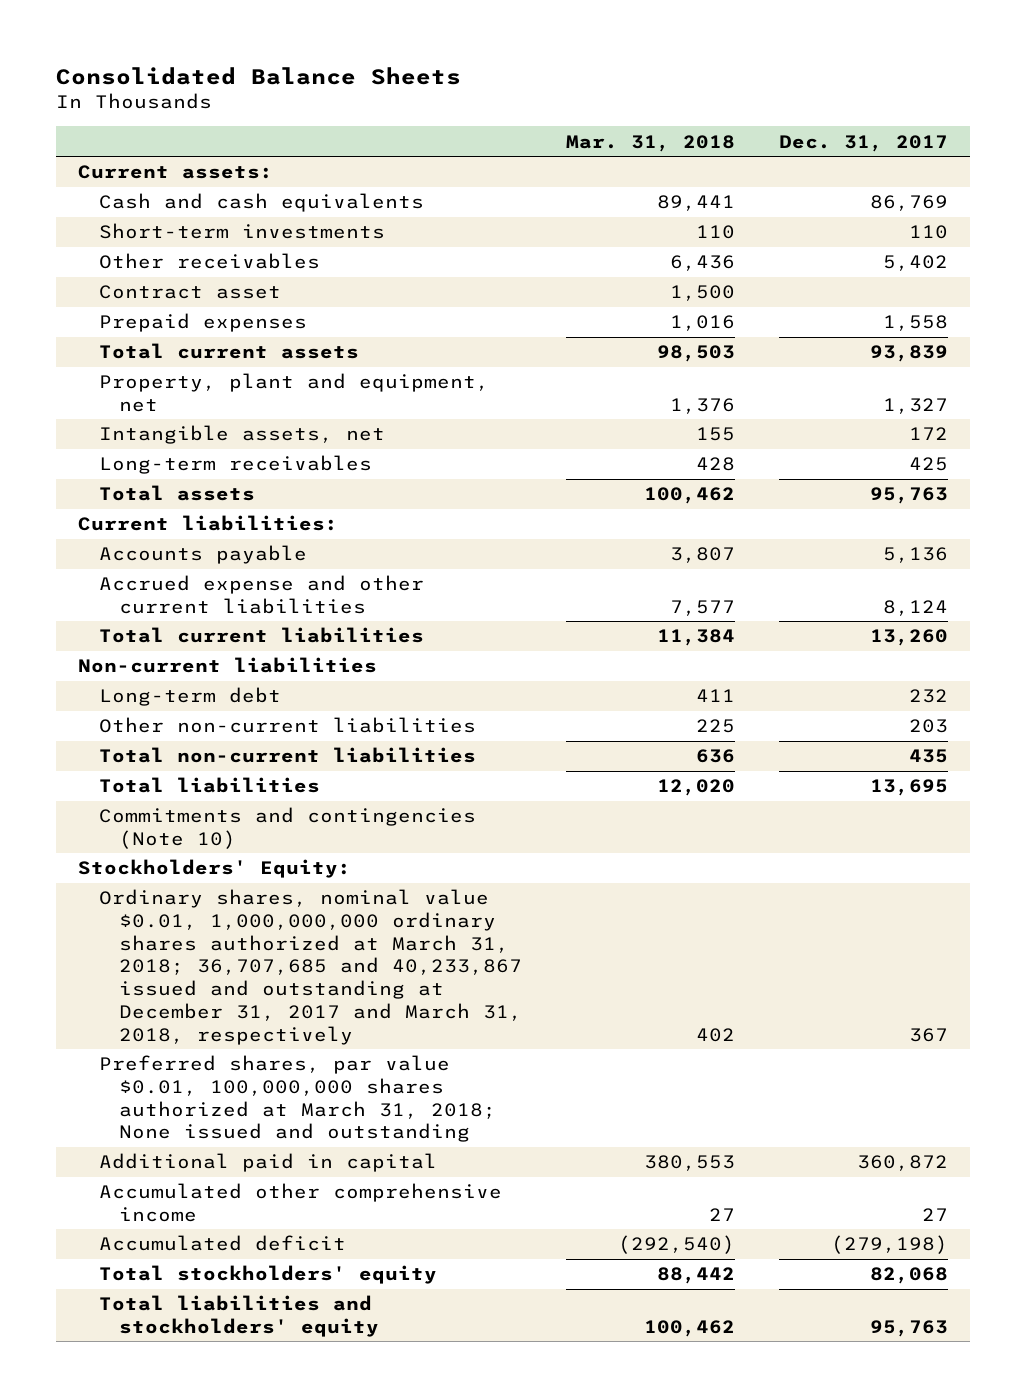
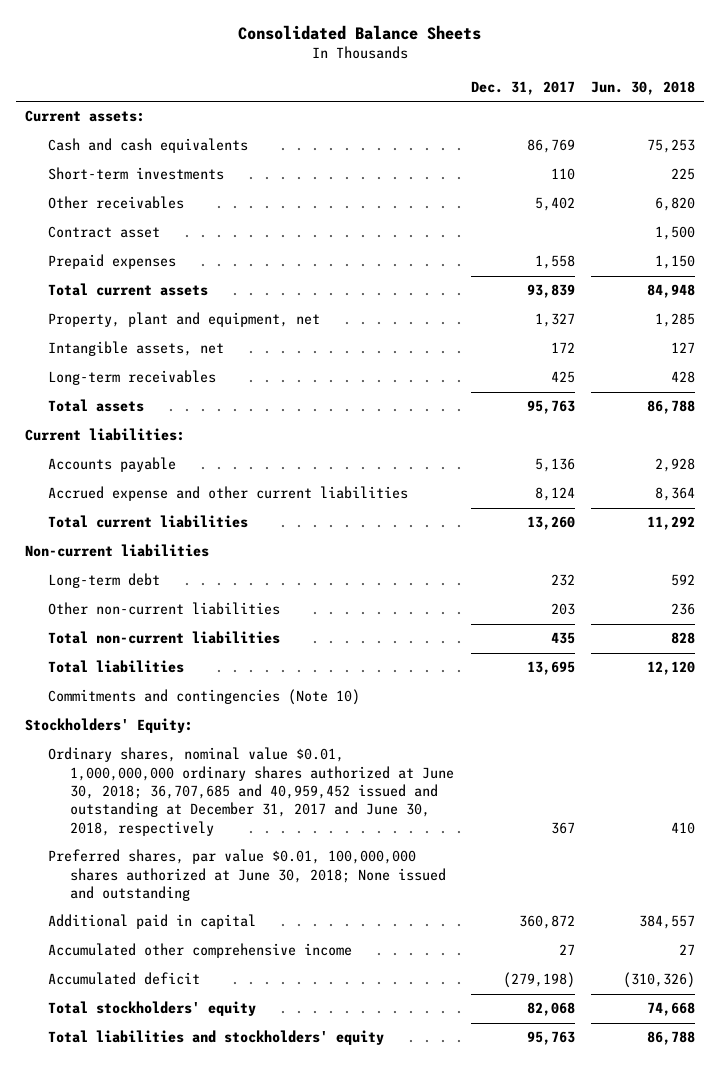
- | Mar. 31, 2018 | Dec. 31, 2017
+ | Dec. 31, 2017 | Jun. 30, 2018
- Ordinary shares, nominal value $0.01, 1,000,000,000 ordinary shares authorized at March 31, 2018; 36,707,685 and 40,233,867 issued and outstanding at December 31, 2017 and March 31, 2018, respectively | 402 | 367
- Preferred shares, par value $0.01, 100,000,000 shares authorized at March 31, 2018; None issued and outstanding
+ Ordinary shares, nominal value $0.01, 1,000,000,000 ordinary shares authorized at June 30, 2018; 36,707,685 and 40,959,452 issued and outstanding at December 31, 2017 and June 30, 2018, respectively | 367 | 410
+ Preferred shares, par value $0.01, 100,000,000 shares authorized at June 30, 2018; None issued and outstanding

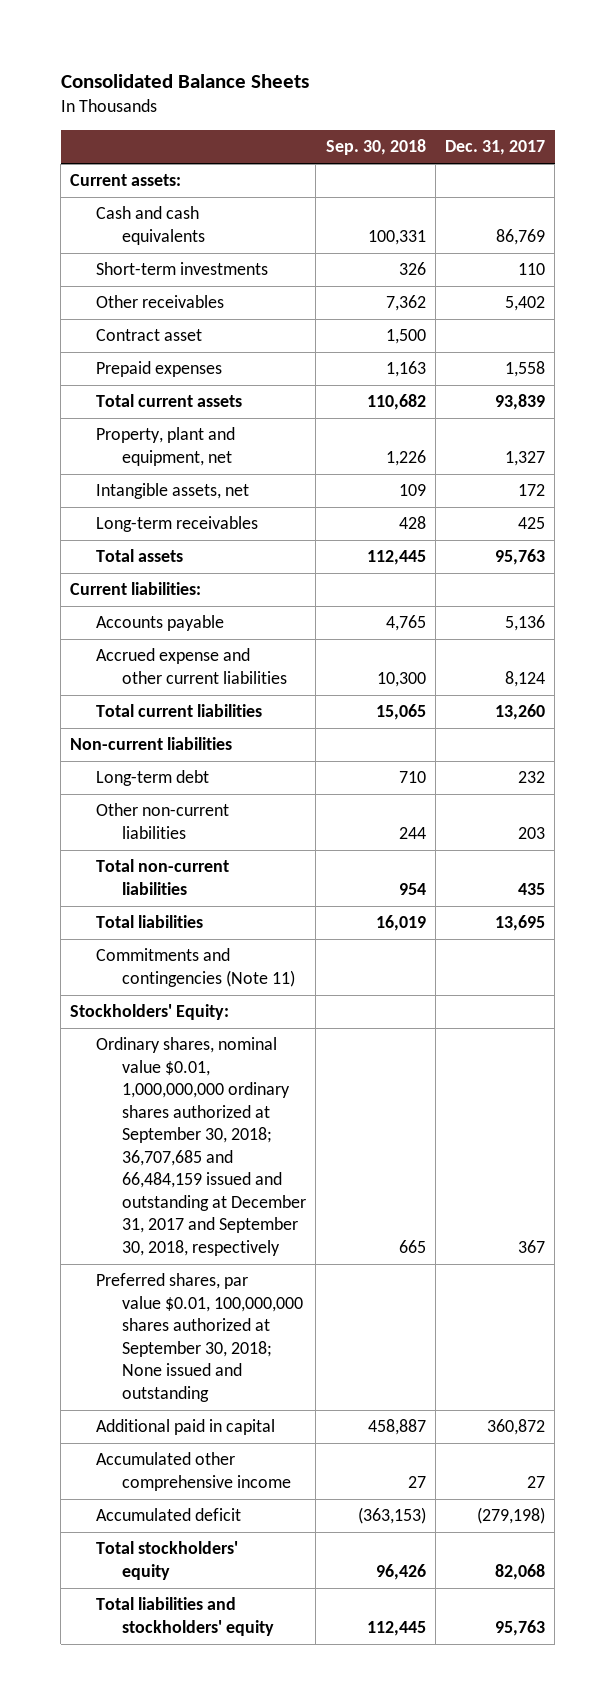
- | Dec. 31, 2017 | Jun. 30, 2018
+ | Sep. 30, 2018 | Dec. 31, 2017
- Commitments and contingencies (Note 10)
+ Commitments and contingencies (Note 11)
- Ordinary shares, nominal value $0.01, 1,000,000,000 ordinary shares authorized at June 30, 2018; 36,707,685 and 40,959,452 issued and outstanding at December 31, 2017 and June 30, 2018, respectively | 367 | 410
- Preferred shares, par value $0.01, 100,000,000 shares authorized at June 30, 2018; None issued and outstanding
+ Ordinary shares, nominal value $0.01, 1,000,000,000 ordinary shares authorized at September 30, 2018; 36,707,685 and 66,484,159 issued and outstanding at December 31, 2017 and September 30, 2018, respectively | 665 | 367
+ Preferred shares, par value $0.01, 100,000,000 shares authorized at September 30, 2018; None issued and outstanding

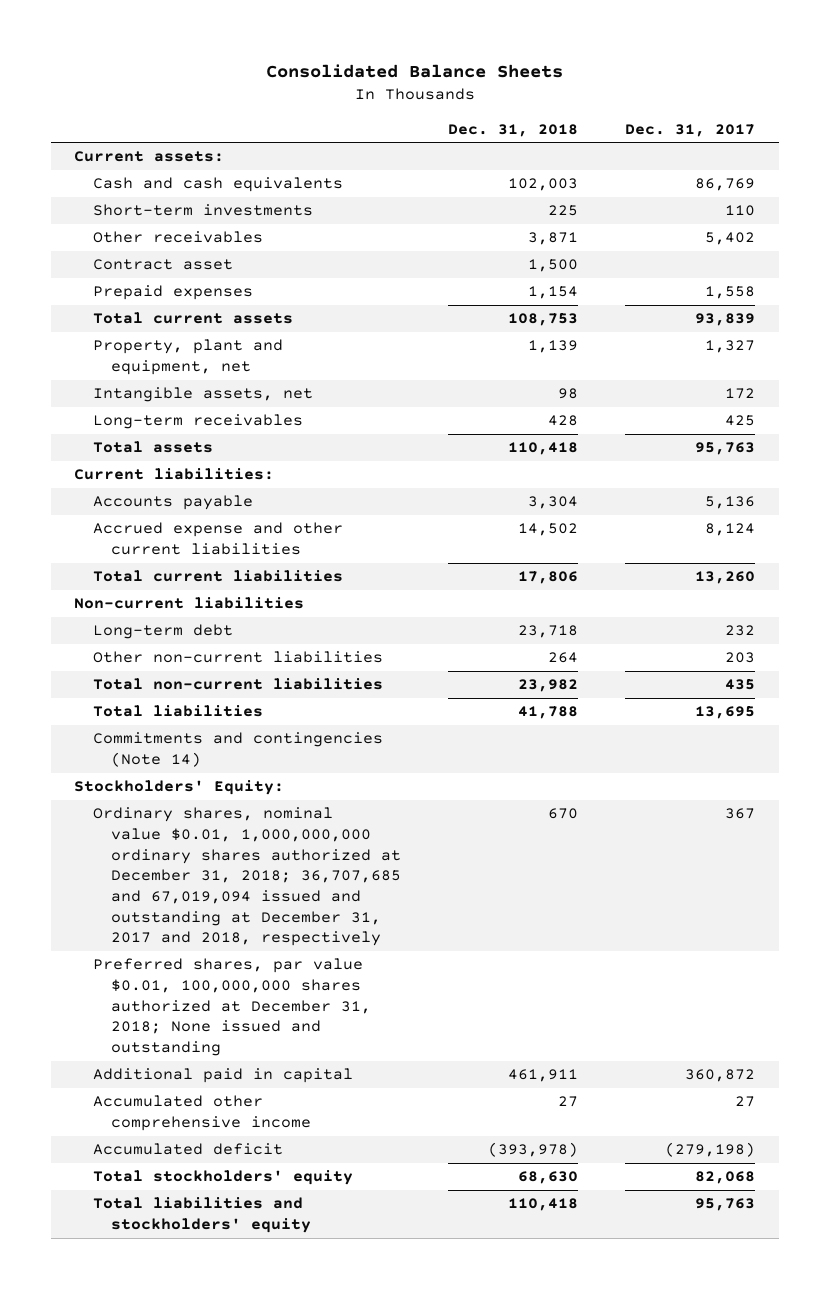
- | Sep. 30, 2018 | Dec. 31, 2017
+ | Dec. 31, 2018 | Dec. 31, 2017
- Commitments and contingencies (Note 11)
+ Commitments and contingencies (Note 14)
- Ordinary shares, nominal value $0.01, 1,000,000,000 ordinary shares authorized at September 30, 2018; 36,707,685 and 66,484,159 issued and outstanding at December 31, 2017 and September 30, 2018, respectively | 665 | 367
- Preferred shares, par value $0.01, 100,000,000 shares authorized at September 30, 2018; None issued and outstanding
+ Ordinary shares, nominal value $0.01, 1,000,000,000 ordinary shares authorized at December 31, 2018; 36,707,685 and 67,019,094 issued and outstanding at December 31, 2017 and 2018, respectively | 670 | 367
+ Preferred shares, par value $0.01, 100,000,000 shares authorized at December 31, 2018; None issued and outstanding

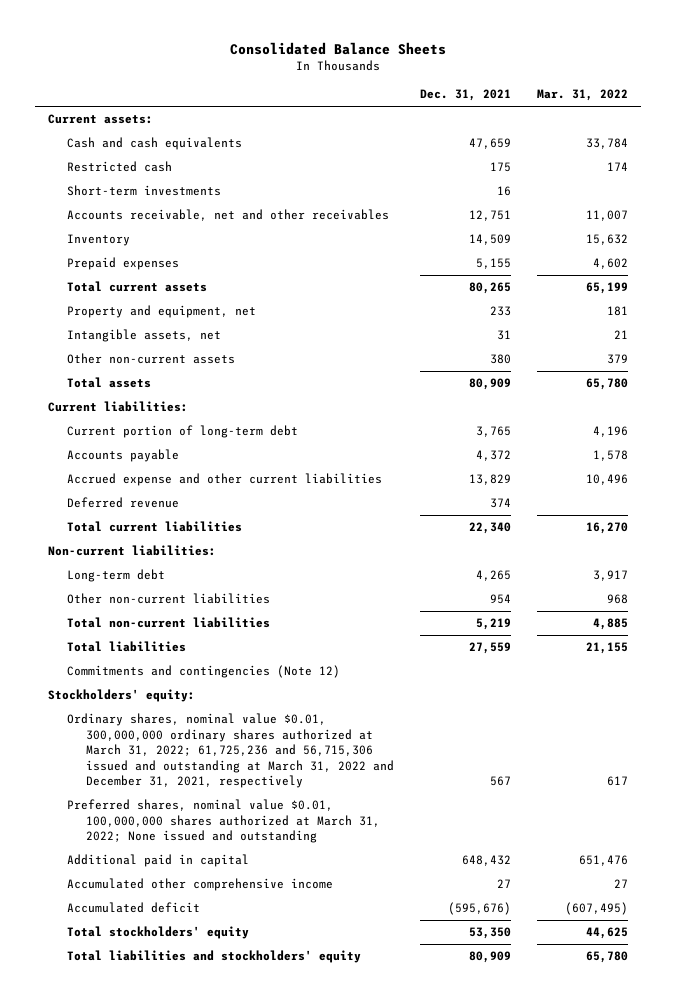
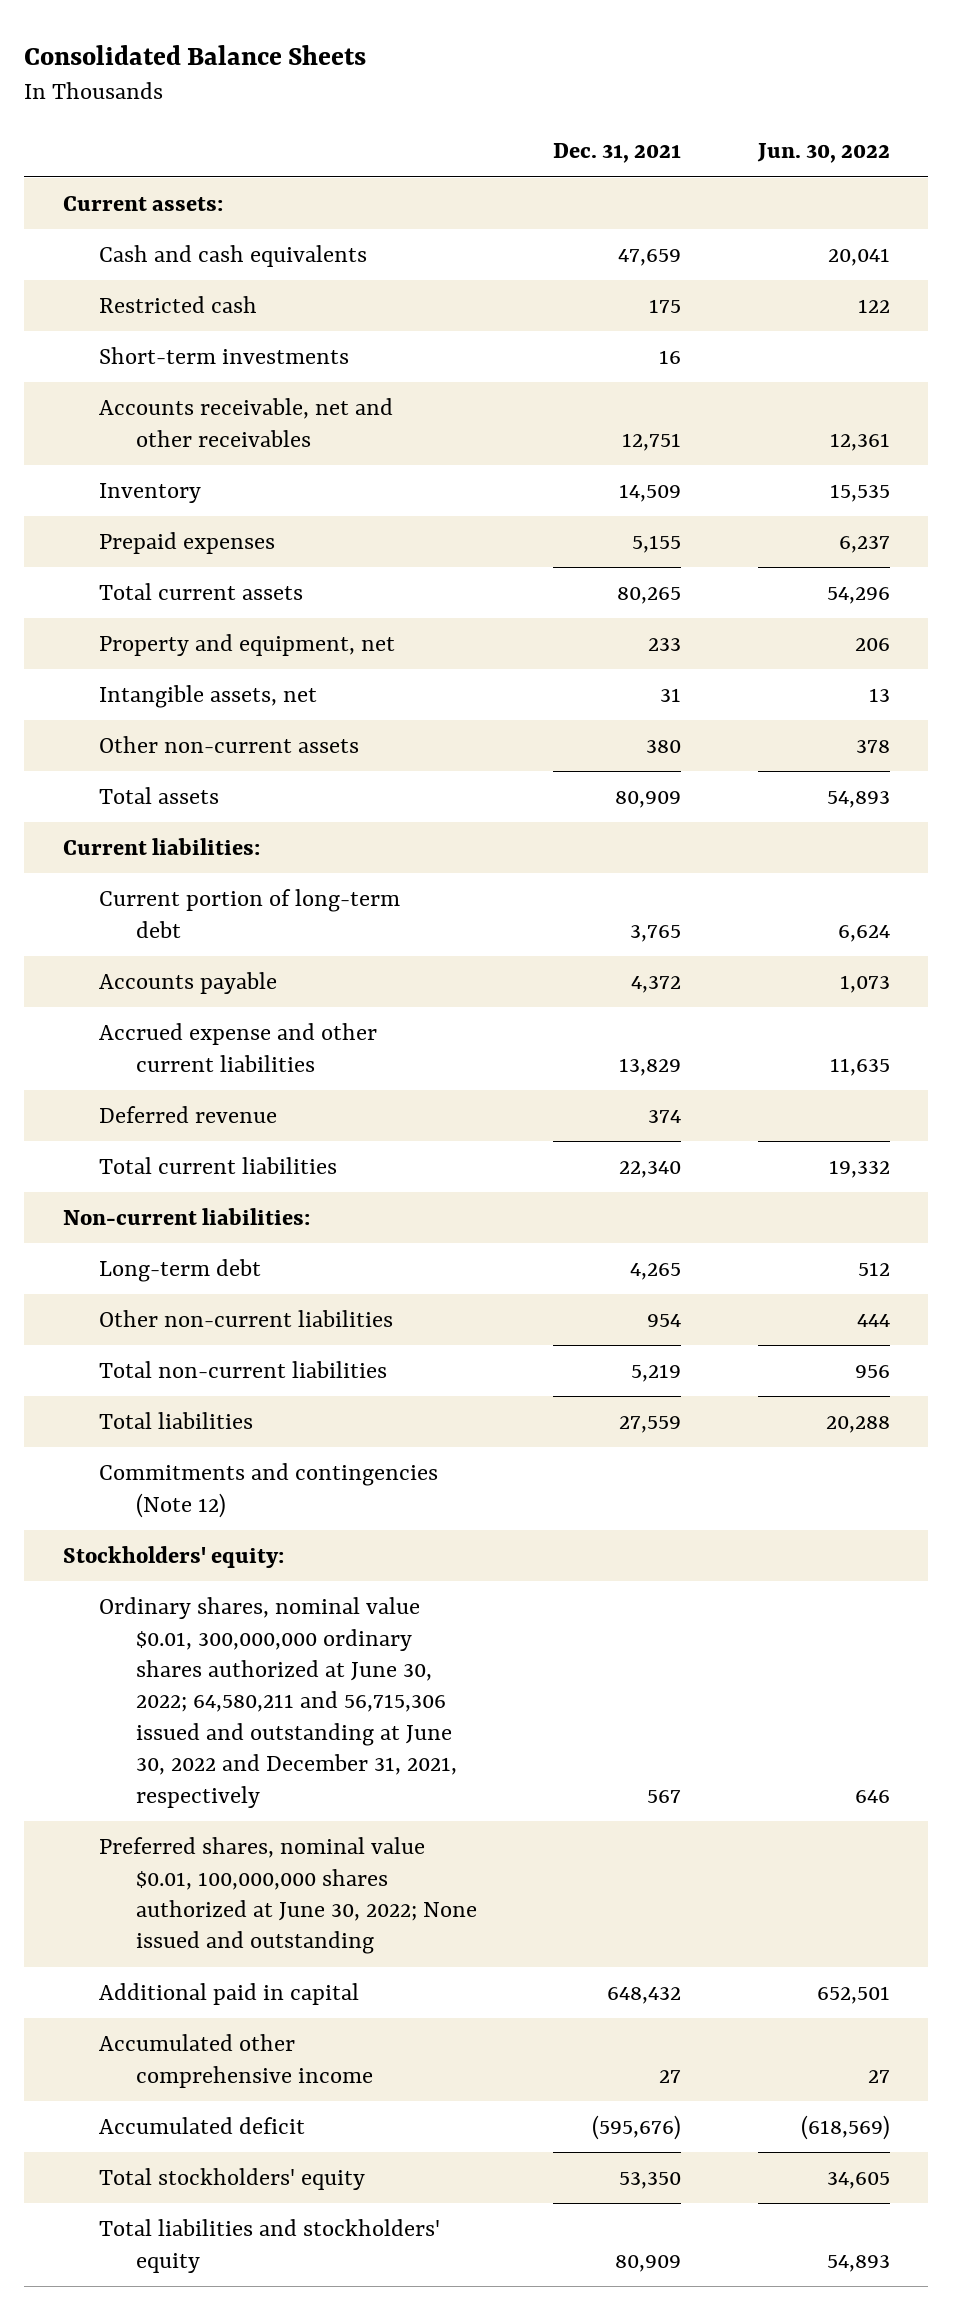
- | Dec. 31, 2021 | Mar. 31, 2022
+ | Dec. 31, 2021 | Jun. 30, 2022
- Ordinary shares, nominal value $0.01, 300,000,000 ordinary shares authorized at March 31, 2022; 61,725,236 and 56,715,306 issued and outstanding at March 31, 2022 and December 31, 2021, respectively | 567 | 617
- Preferred shares, nominal value $0.01, 100,000,000 shares authorized at March 31, 2022; None issued and outstanding
+ Ordinary shares, nominal value $0.01, 300,000,000 ordinary shares authorized at June 30, 2022; 64,580,211 and 56,715,306 issued and outstanding at June 30, 2022 and December 31, 2021, respectively | 567 | 646
+ Preferred shares, nominal value $0.01, 100,000,000 shares authorized at June 30, 2022; None issued and outstanding

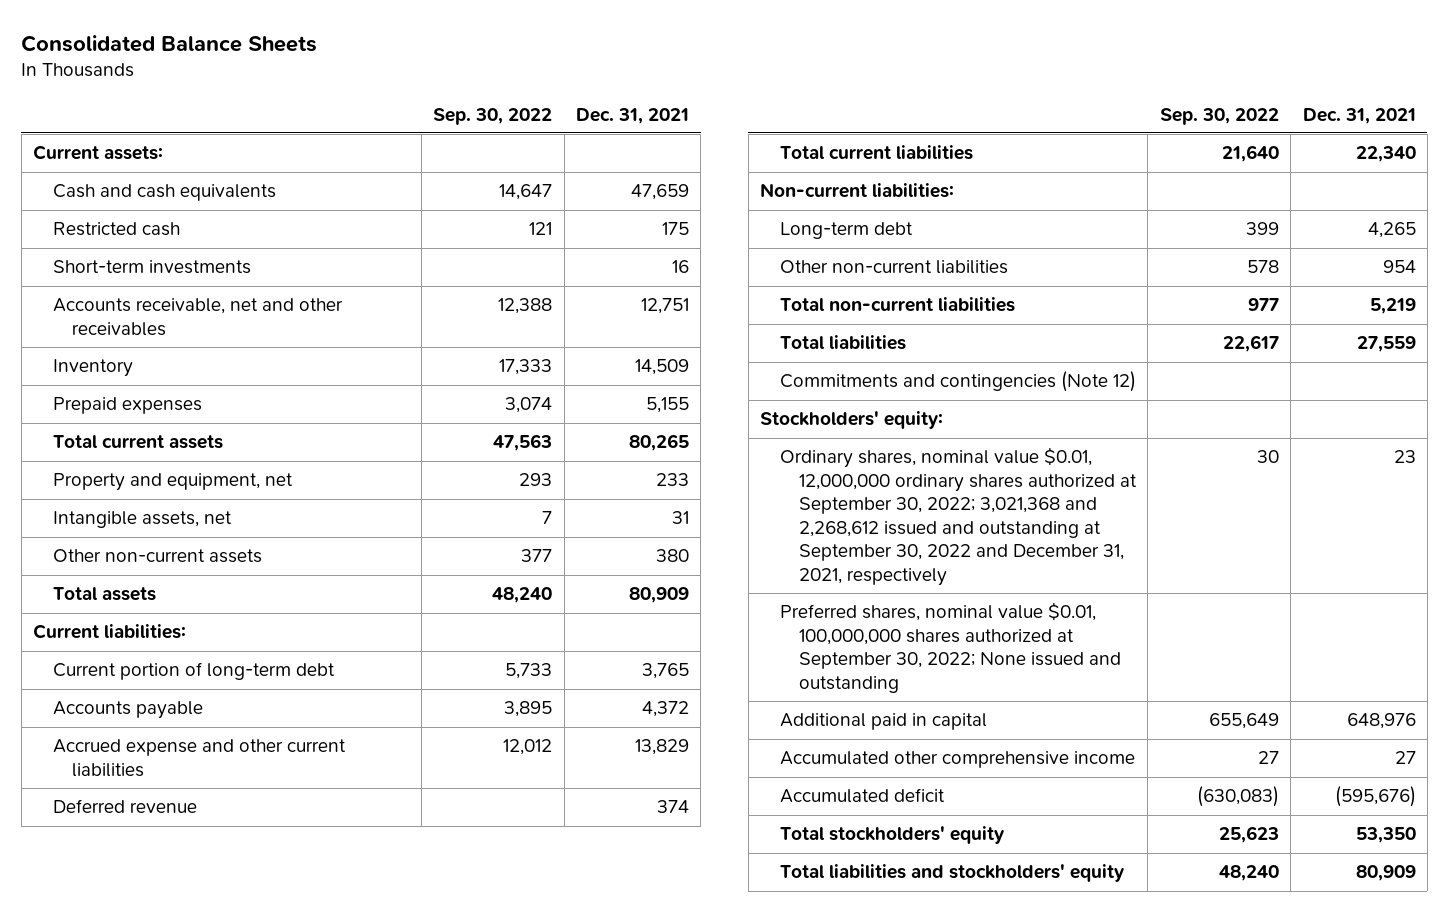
- | Dec. 31, 2021 | Jun. 30, 2022
+ | Sep. 30, 2022 | Dec. 31, 2021
- Ordinary shares, nominal value $0.01, 300,000,000 ordinary shares authorized at June 30, 2022; 64,580,211 and 56,715,306 issued and outstanding at June 30, 2022 and December 31, 2021, respectively | 567 | 646
- Preferred shares, nominal value $0.01, 100,000,000 shares authorized at June 30, 2022; None issued and outstanding
- Additional paid in capital | 648,432 | 652,501
+ Ordinary shares, nominal value $0.01, 12,000,000 ordinary shares authorized at September 30, 2022; 3,021,368 and 2,268,612 issued and outstanding at September 30, 2022 and December 31, 2021, respectively | 30 | 23
+ Preferred shares, nominal value $0.01, 100,000,000 shares authorized at September 30, 2022; None issued and outstanding
+ Additional paid in capital | 655,649 | 648,976

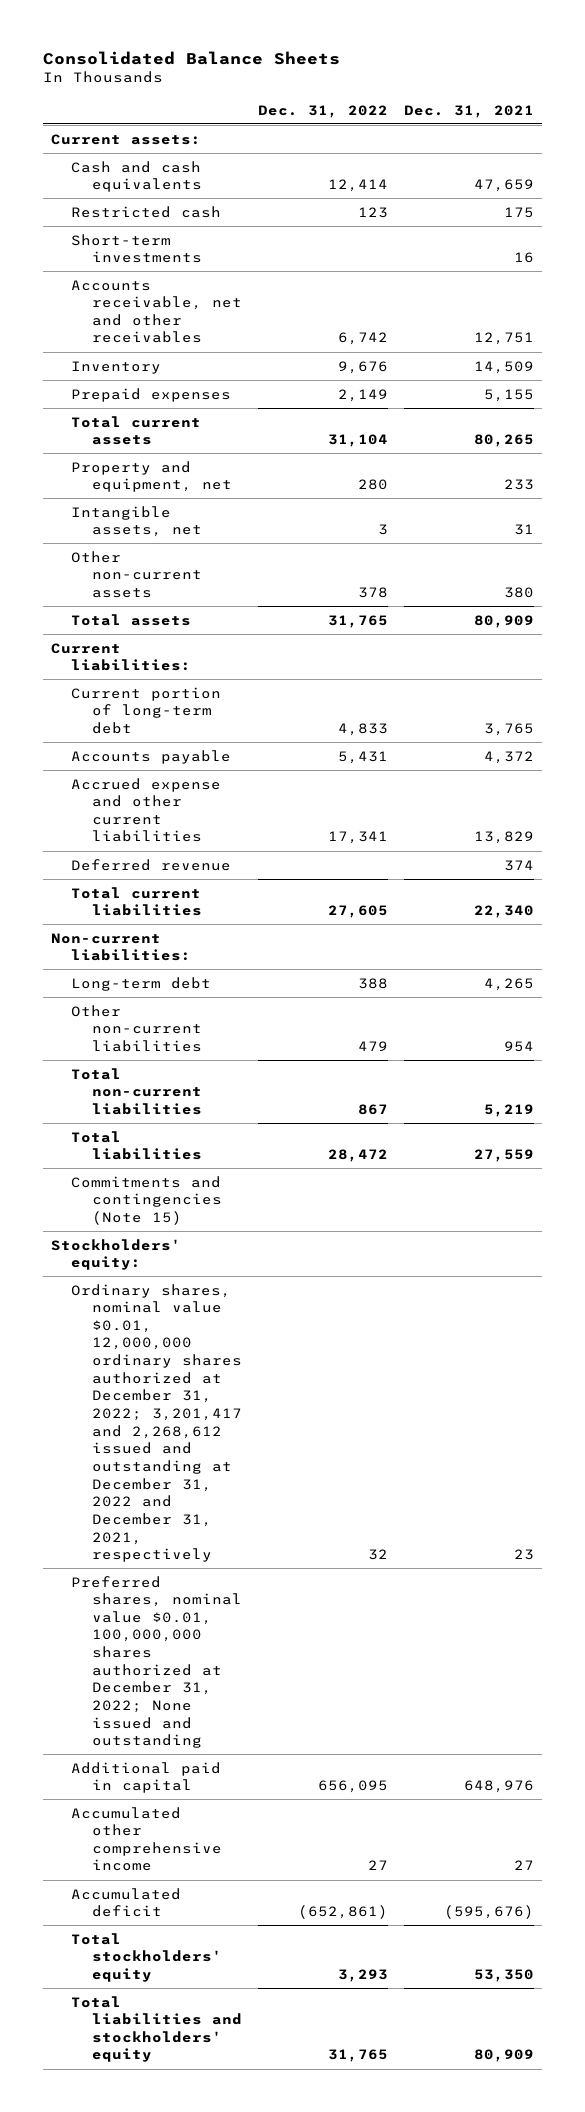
- | Sep. 30, 2022 | Dec. 31, 2021
+ | Dec. 31, 2022 | Dec. 31, 2021
- Commitments and contingencies (Note 12)
+ Commitments and contingencies (Note 15)
- Ordinary shares, nominal value $0.01, 12,000,000 ordinary shares authorized at September 30, 2022; 3,021,368 and 2,268,612 issued and outstanding at September 30, 2022 and December 31, 2021, respectively | 30 | 23
- Preferred shares, nominal value $0.01, 100,000,000 shares authorized at September 30, 2022; None issued and outstanding
+ Ordinary shares, nominal value $0.01, 12,000,000 ordinary shares authorized at December 31, 2022; 3,201,417 and 2,268,612 issued and outstanding at December 31, 2022 and December 31, 2021, respectively | 32 | 23
+ Preferred shares, nominal value $0.01, 100,000,000 shares authorized at December 31, 2022; None issued and outstanding

